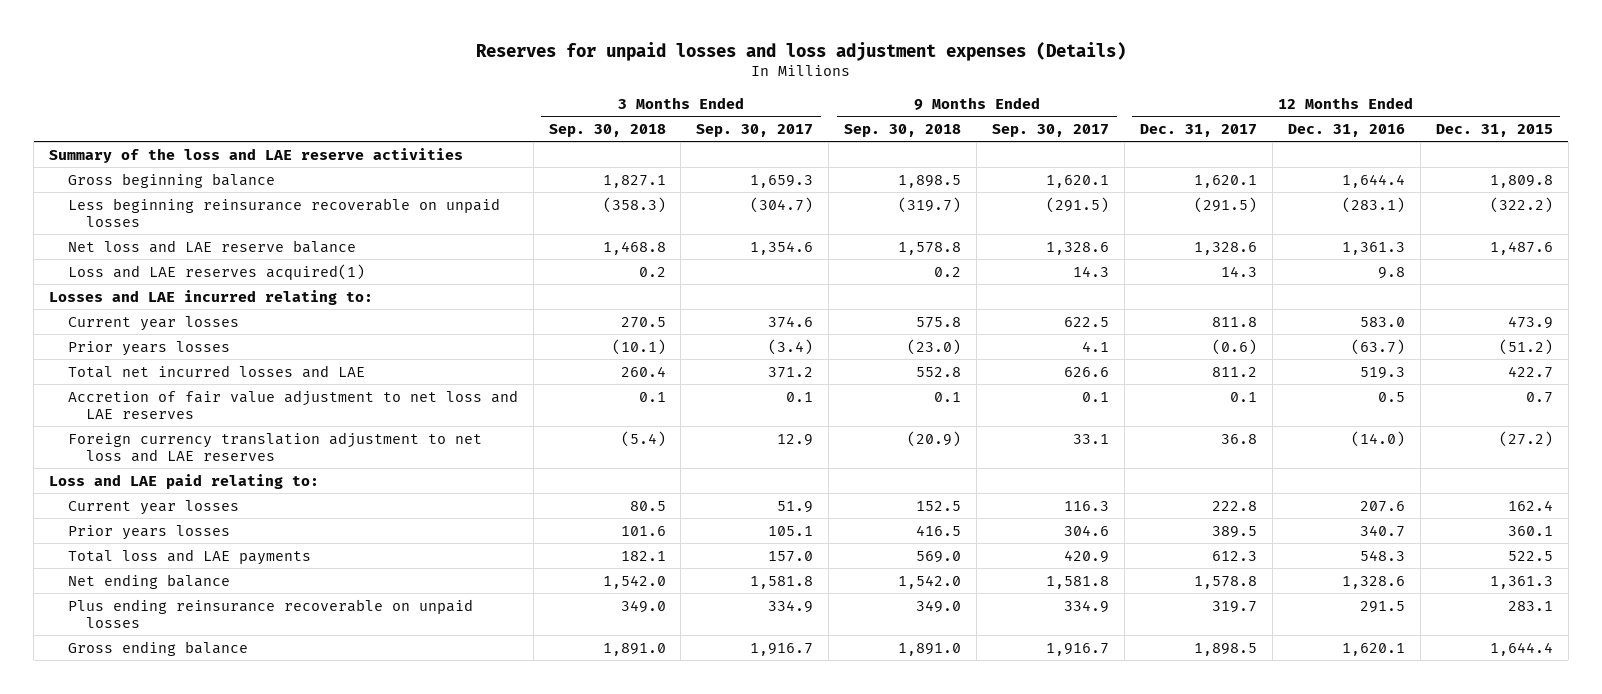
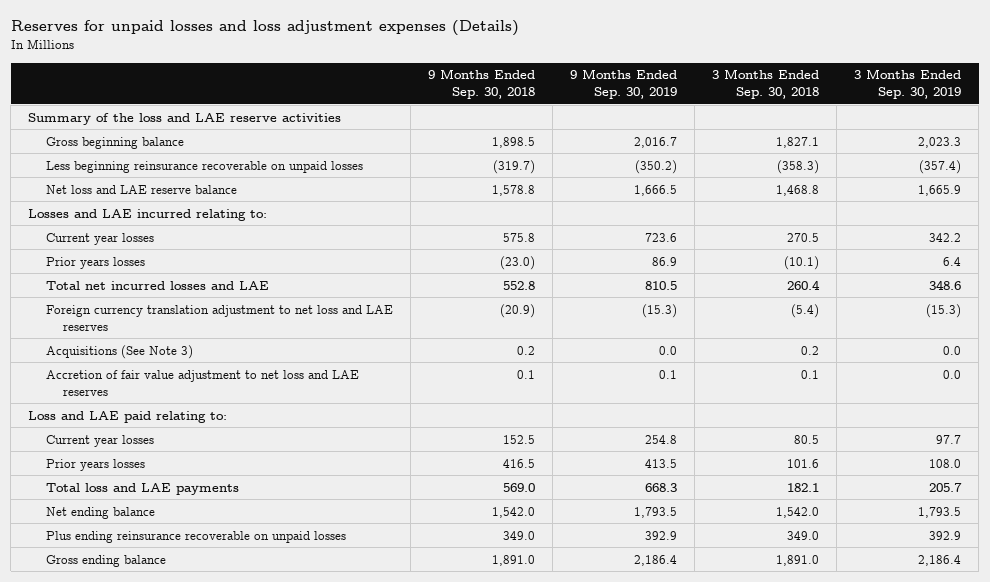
- | 3 Months Ended Sep. 30, 2018 | 3 Months Ended Sep. 30, 2017 | 9 Months Ended Sep. 30, 2018 | 9 Months Ended Sep. 30, 2017 | 12 Months Ended Dec. 31, 2017 | 12 Months Ended Dec. 31, 2016 | 12 Months Ended Dec. 31, 2015
+ | 9 Months Ended Sep. 30, 2018 | 9 Months Ended Sep. 30, 2019 | 3 Months Ended Sep. 30, 2018 | 3 Months Ended Sep. 30, 2019
- Loss and LAE reserves acquired(1) | 0.2 | | 0.2 | 14.3 | 14.3 | 9.8 |
+ Acquisitions (See Note 3) | 0.2 | 0.0 | 0.2 | 0.0
moved down: Accretion of fair value adjustment to net loss and LAE reserves | 0.1 | 0.1 | 0.1 | 0.0

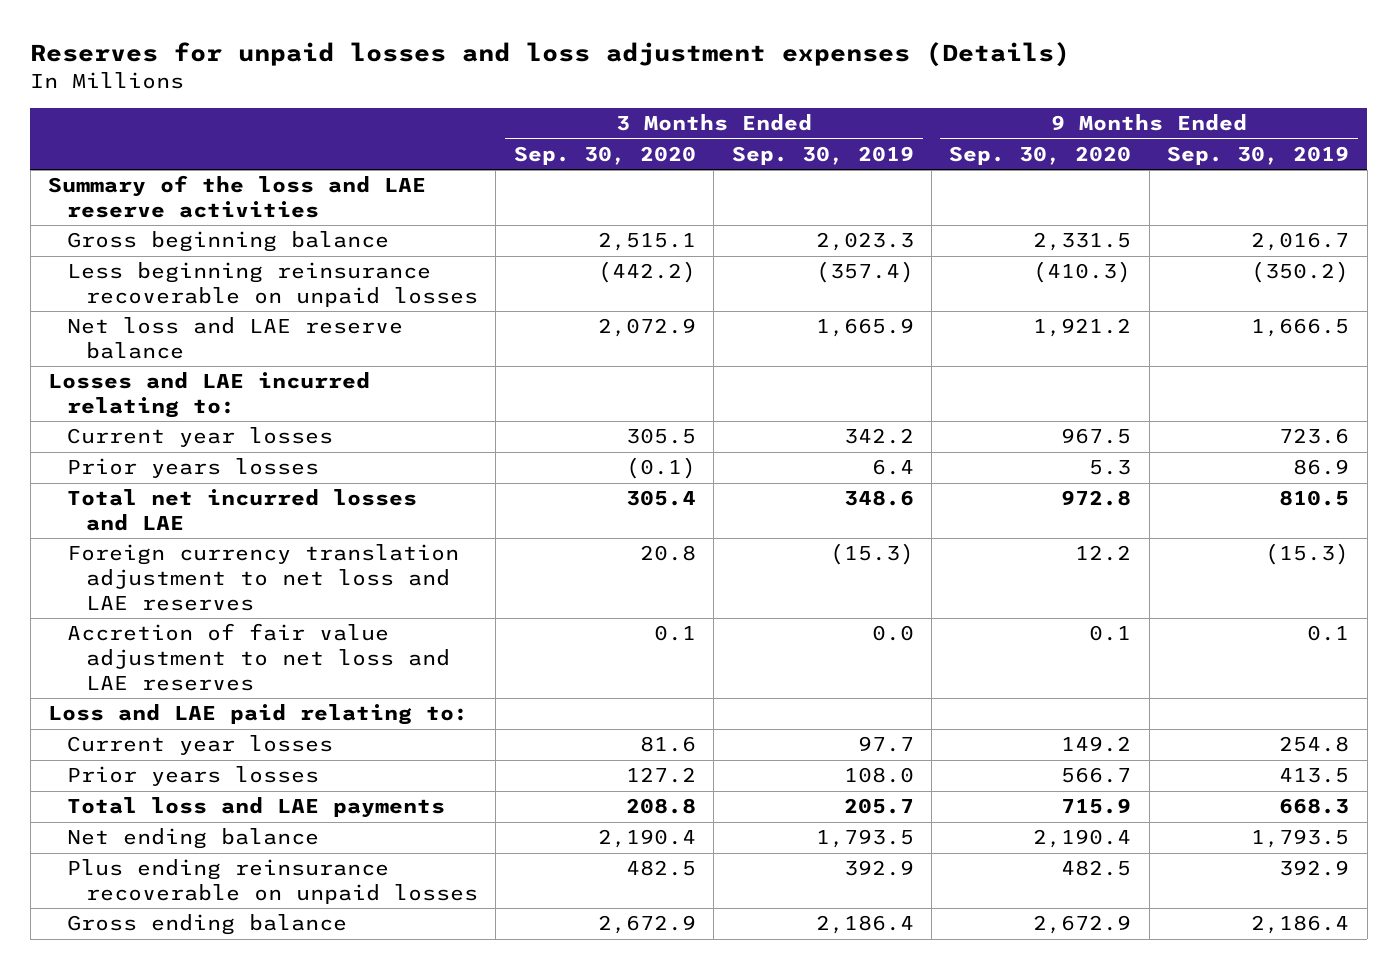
- | 9 Months Ended Sep. 30, 2018 | 9 Months Ended Sep. 30, 2019 | 3 Months Ended Sep. 30, 2018 | 3 Months Ended Sep. 30, 2019
+ | 3 Months Ended Sep. 30, 2020 | 3 Months Ended Sep. 30, 2019 | 9 Months Ended Sep. 30, 2020 | 9 Months Ended Sep. 30, 2019
- Acquisitions (See Note 3) | 0.2 | 0.0 | 0.2 | 0.0

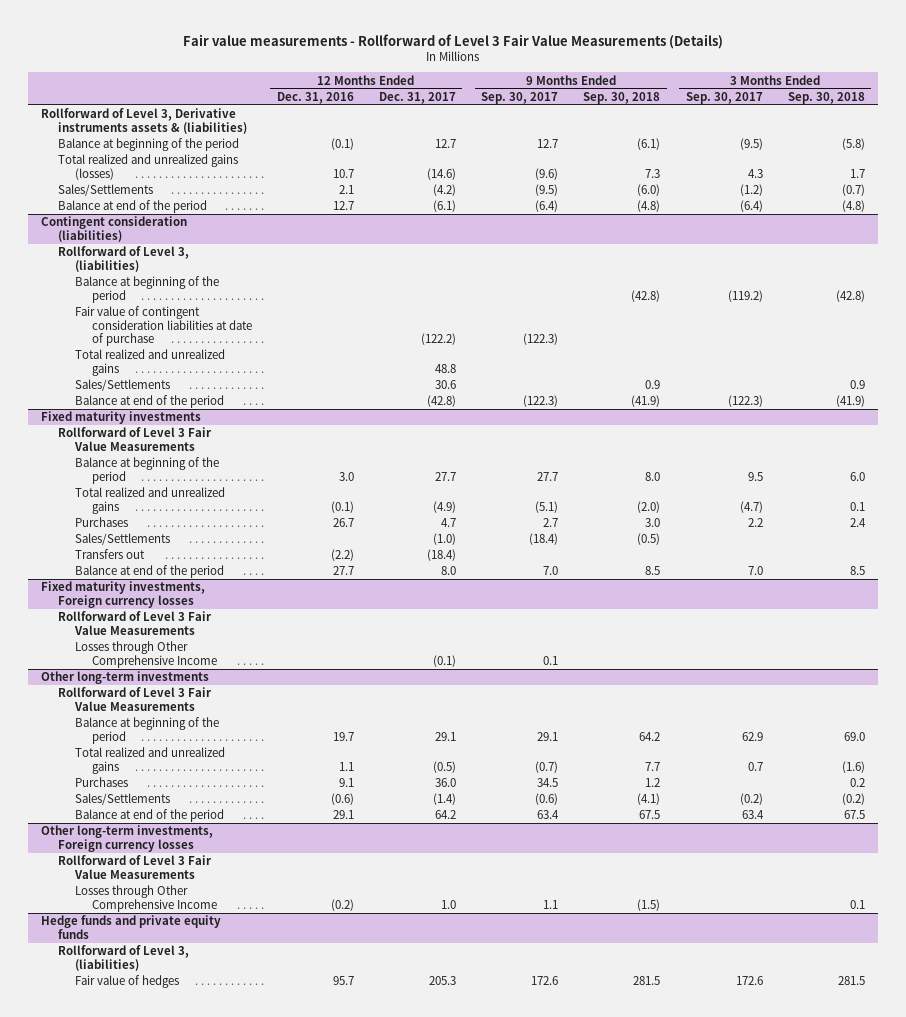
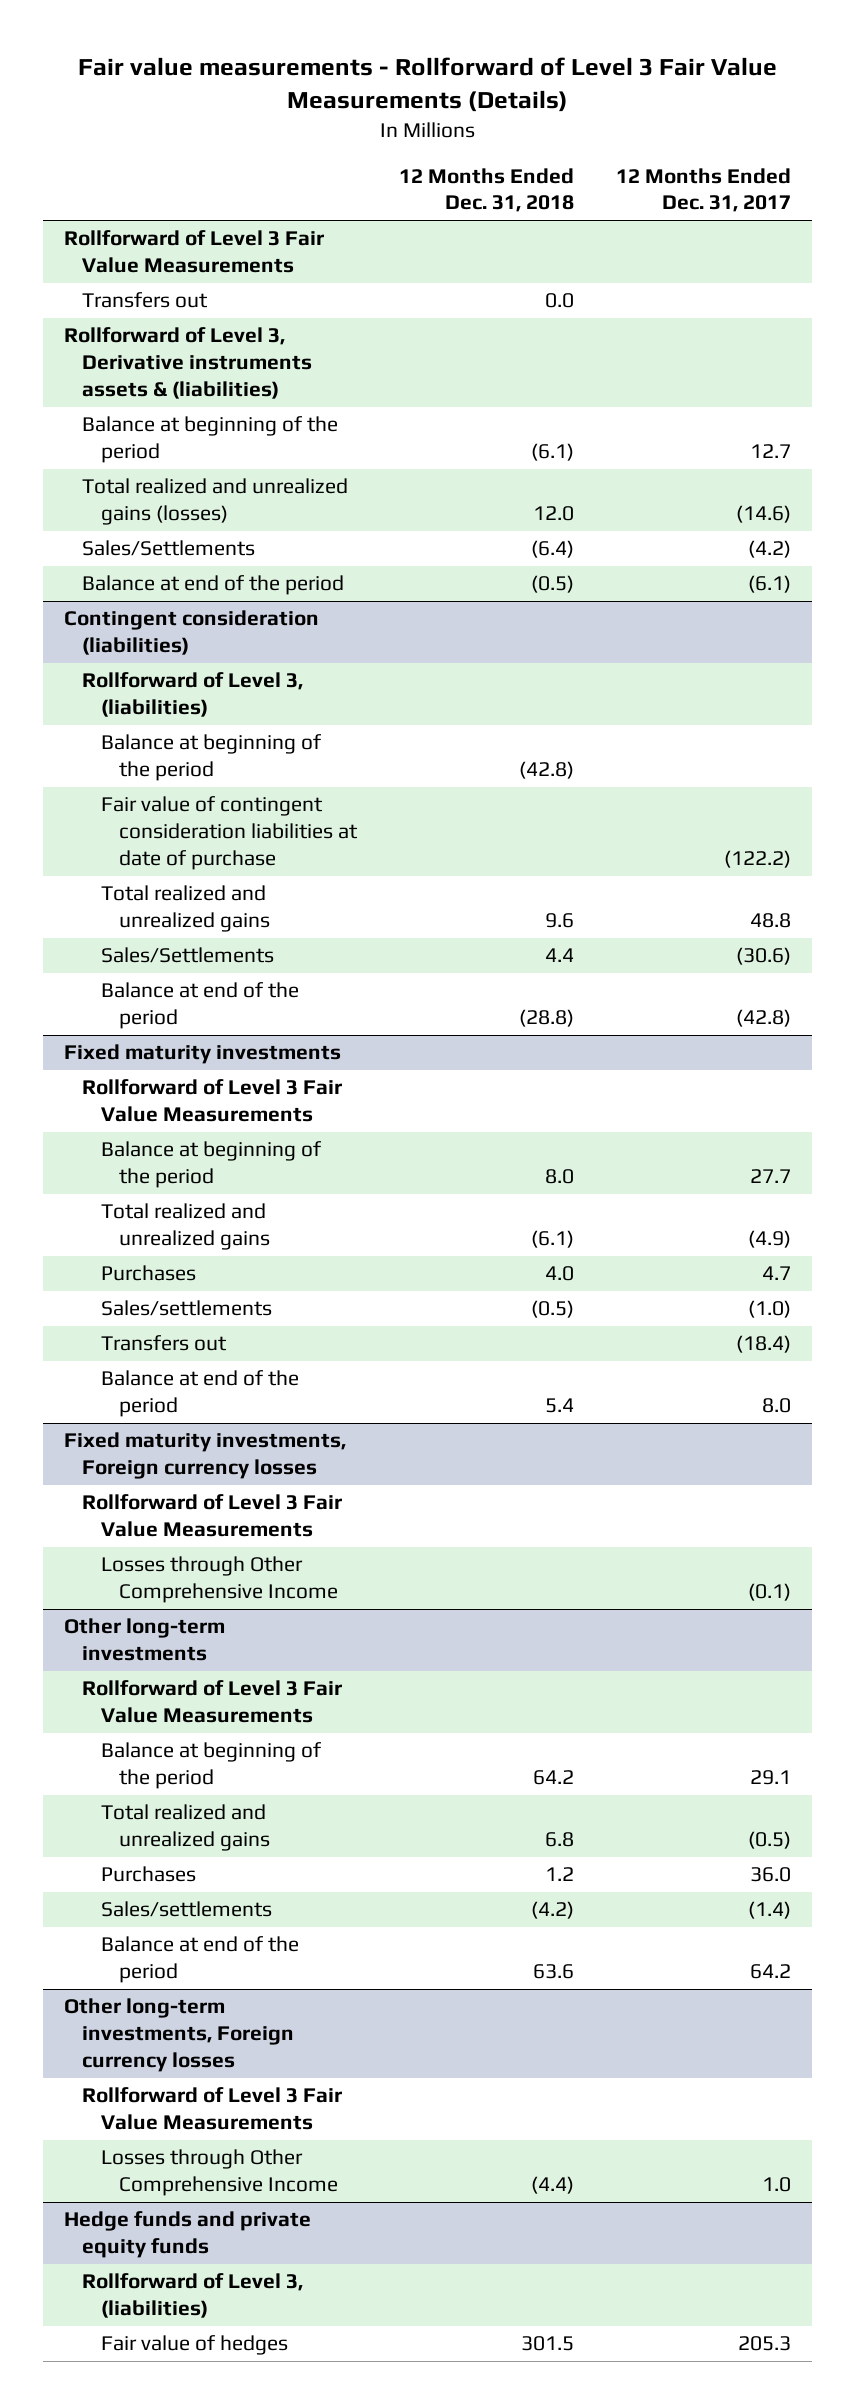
- | 12 Months Ended Dec. 31, 2016 | 12 Months Ended Dec. 31, 2017 | 9 Months Ended Sep. 30, 2017 | 9 Months Ended Sep. 30, 2018 | 3 Months Ended Sep. 30, 2017 | 3 Months Ended Sep. 30, 2018
+ | 12 Months Ended Dec. 31, 2018 | 12 Months Ended Dec. 31, 2017
+ Rollforward of Level 3 Fair Value Measurements
+ Transfers out | 0.0 |
@ Contingent consideration (liabilities)
- Sales/Settlements | | 30.6 | | 0.9 | | 0.9
+ Sales/Settlements | 4.4 | (30.6)
@ Fixed maturity investments
- Sales/Settlements | | (1.0) | (18.4) | (0.5) | |
+ Sales/settlements | (0.5) | (1.0)
@ Other long-term investments
- Sales/Settlements | (0.6) | (1.4) | (0.6) | (4.1) | (0.2) | (0.2)
+ Sales/settlements | (4.2) | (1.4)

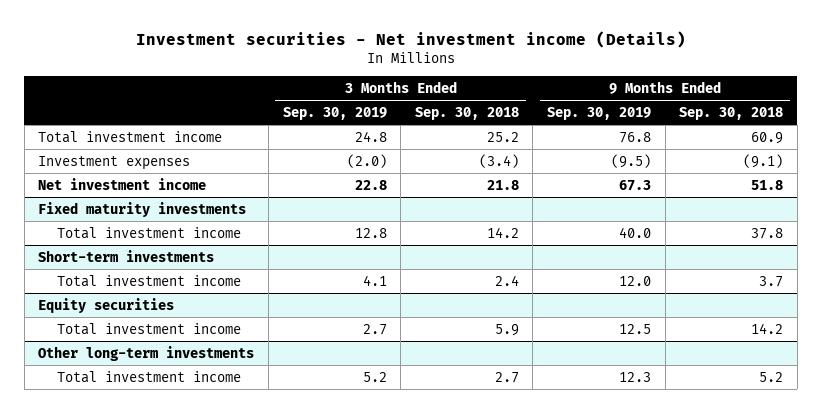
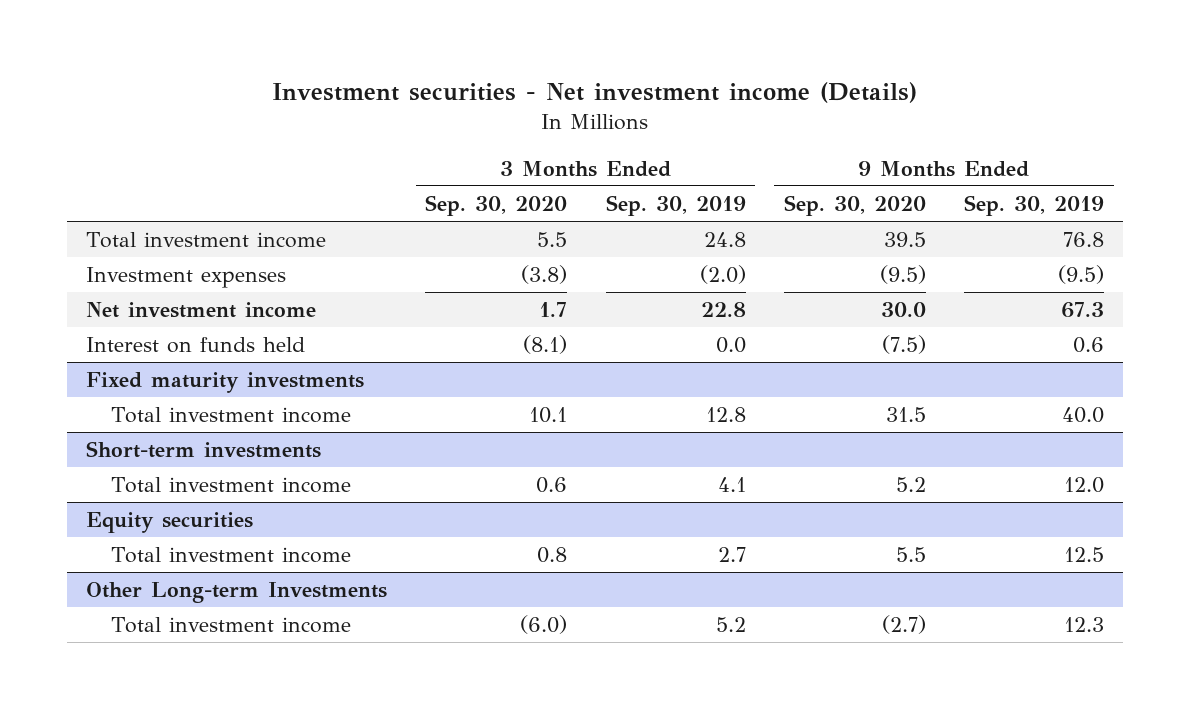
- | 3 Months Ended Sep. 30, 2019 | 3 Months Ended Sep. 30, 2018 | 9 Months Ended Sep. 30, 2019 | 9 Months Ended Sep. 30, 2018
+ | 3 Months Ended Sep. 30, 2020 | 3 Months Ended Sep. 30, 2019 | 9 Months Ended Sep. 30, 2020 | 9 Months Ended Sep. 30, 2019
+ Interest on funds held | (8.1) | 0.0 | (7.5) | 0.6
- Other long-term investments
+ Other Long-term Investments

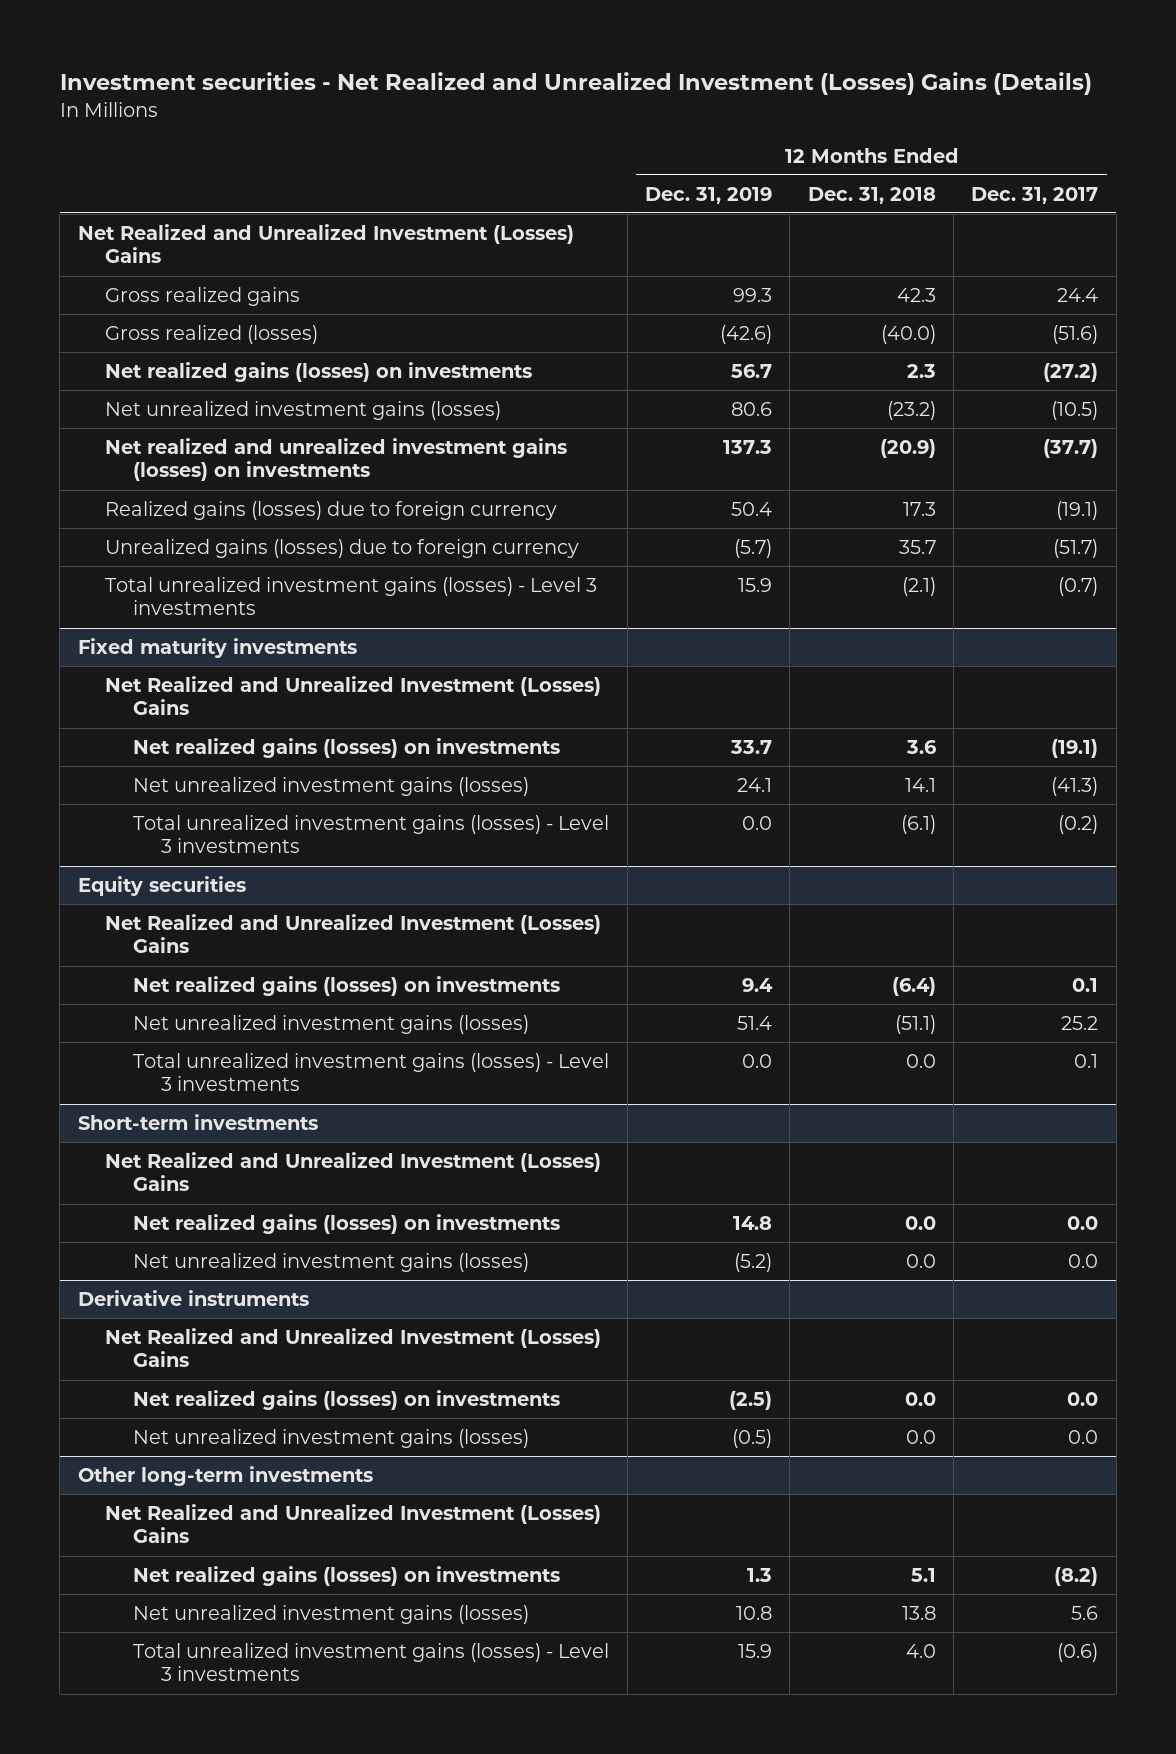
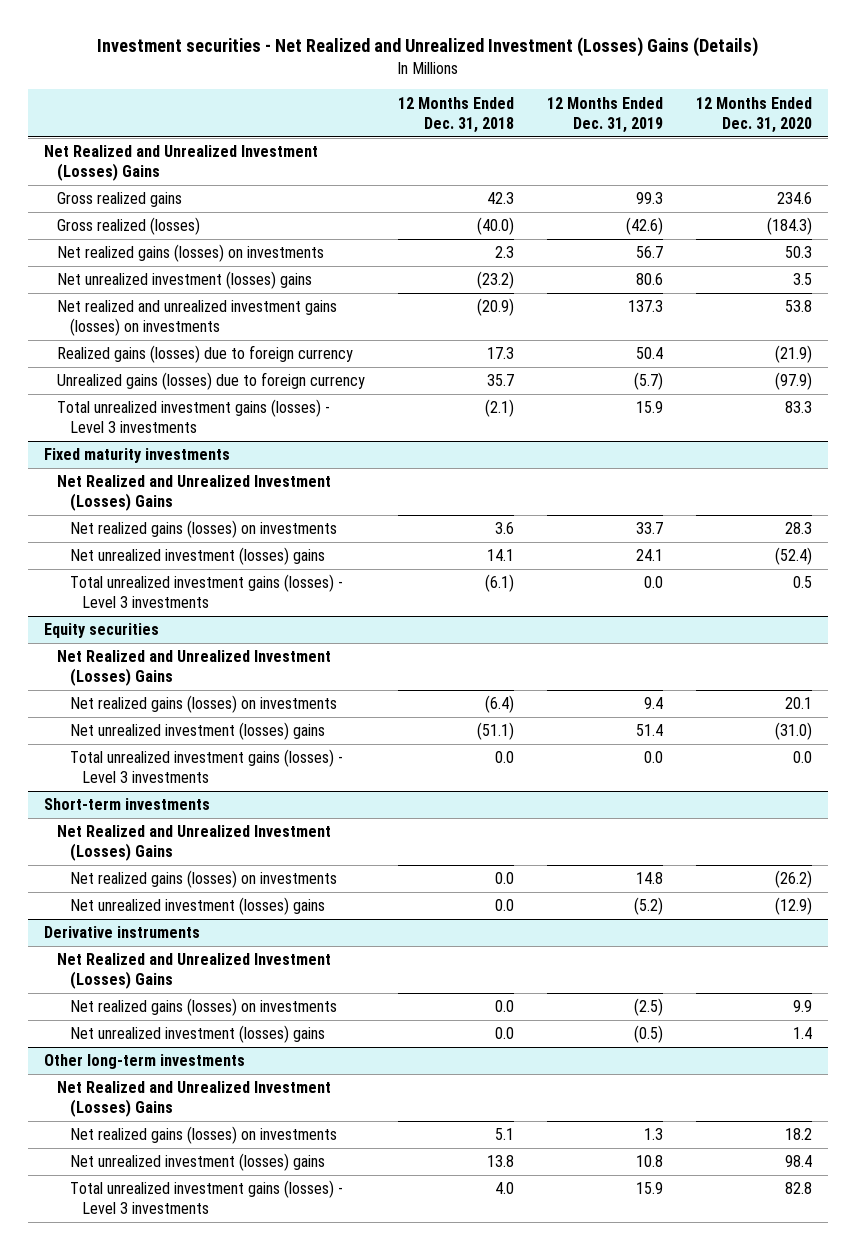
- | 12 Months Ended Dec. 31, 2019 | 12 Months Ended Dec. 31, 2018 | 12 Months Ended Dec. 31, 2017
+ | 12 Months Ended Dec. 31, 2018 | 12 Months Ended Dec. 31, 2019 | 12 Months Ended Dec. 31, 2020
- Net unrealized investment gains (losses) | 80.6 | (23.2) | (10.5)
+ Net unrealized investment (losses) gains | (23.2) | 80.6 | 3.5
@ Fixed maturity investments
- Net unrealized investment gains (losses) | 24.1 | 14.1 | (41.3)
+ Net unrealized investment (losses) gains | 14.1 | 24.1 | (52.4)
@ Equity securities
- Net unrealized investment gains (losses) | 51.4 | (51.1) | 25.2
+ Net unrealized investment (losses) gains | (51.1) | 51.4 | (31.0)
@ Short-term investments
- Net unrealized investment gains (losses) | (5.2) | 0.0 | 0.0
+ Net unrealized investment (losses) gains | 0.0 | (5.2) | (12.9)
@ Derivative instruments
- Net unrealized investment gains (losses) | (0.5) | 0.0 | 0.0
+ Net unrealized investment (losses) gains | 0.0 | (0.5) | 1.4
@ Other long-term investments
- Net unrealized investment gains (losses) | 10.8 | 13.8 | 5.6
+ Net unrealized investment (losses) gains | 13.8 | 10.8 | 98.4

